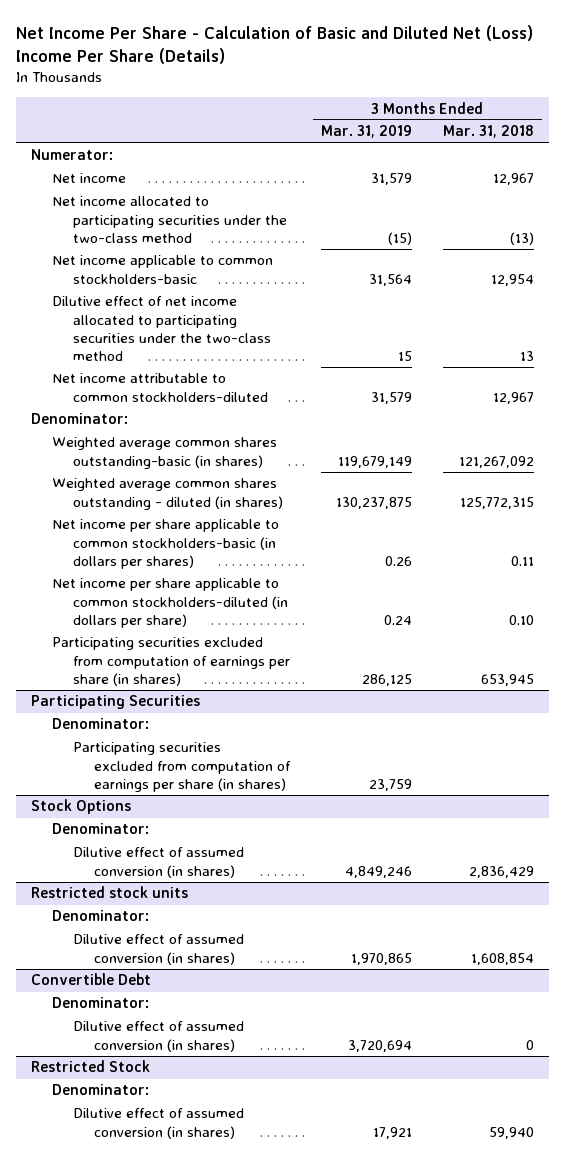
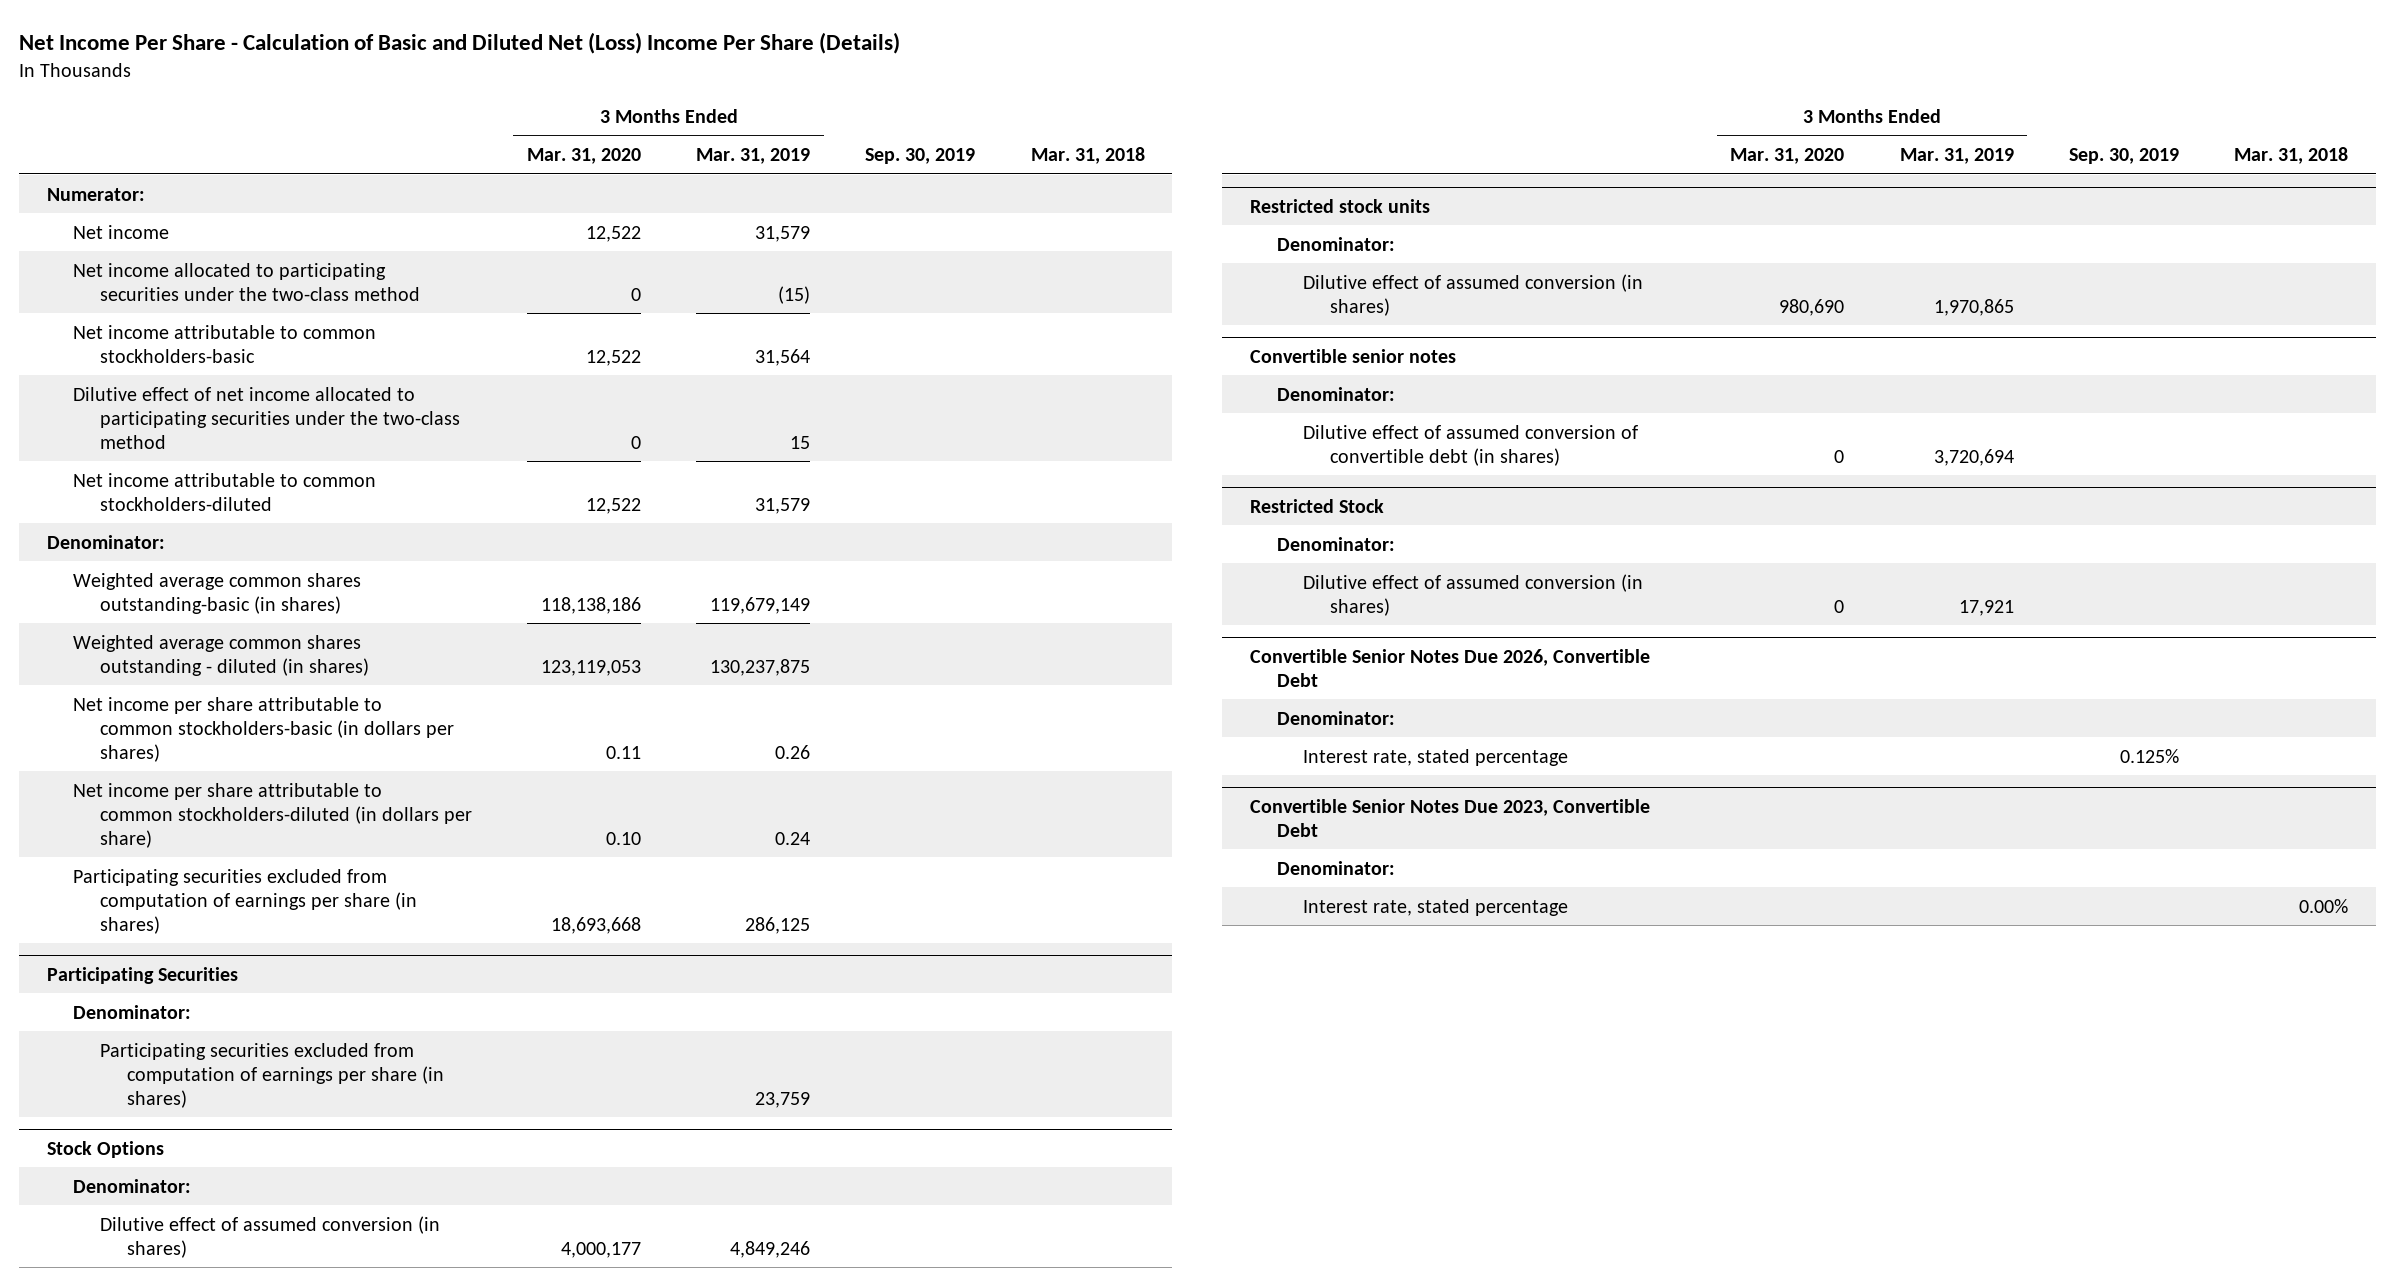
- | 3 Months Ended Mar. 31, 2019 | 3 Months Ended Mar. 31, 2018
+ | 3 Months Ended Mar. 31, 2020 | 3 Months Ended Mar. 31, 2019 | Sep. 30, 2019 | Mar. 31, 2018
- Net income applicable to common stockholders-basic | 31,564 | 12,954
+ Net income attributable to common stockholders-basic | 12,522 | 31,564 | |
- Net income per share applicable to common stockholders-basic (in dollars per shares) | 0.26 | 0.11
- Net income per share applicable to common stockholders-diluted (in dollars per share) | 0.24 | 0.10
+ Net income per share attributable to common stockholders-basic (in dollars per shares) | 0.11 | 0.26 | |
+ Net income per share attributable to common stockholders-diluted (in dollars per share) | 0.10 | 0.24 | |
- Convertible Debt
+ Convertible senior notes
- Dilutive effect of assumed conversion (in shares) | 3,720,694 | 0
+ Dilutive effect of assumed conversion of convertible debt (in shares) | 0 | 3,720,694 | |
+ Convertible Senior Notes Due 2026, Convertible Debt
+ Denominator:
+ Interest rate, stated percentage | | | 0.125% |
+ Convertible Senior Notes Due 2023, Convertible Debt
+ Denominator:
+ Interest rate, stated percentage | | | | 0.00%

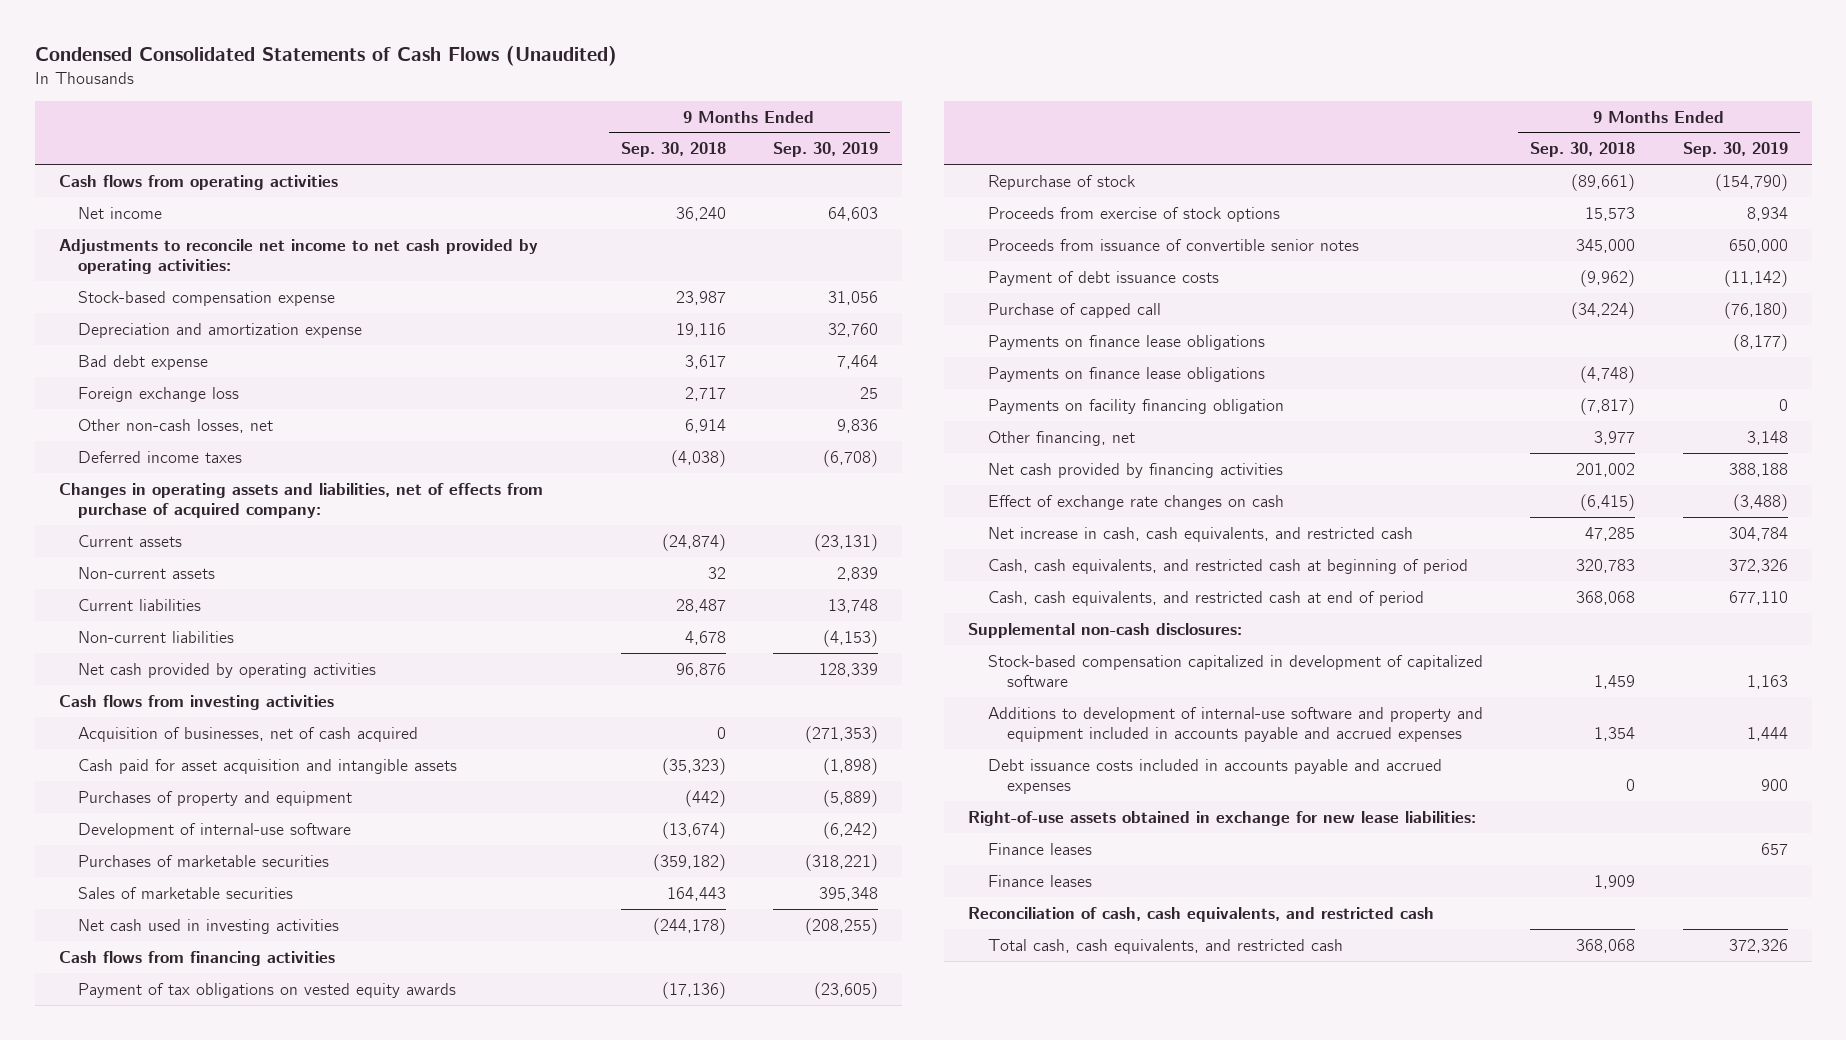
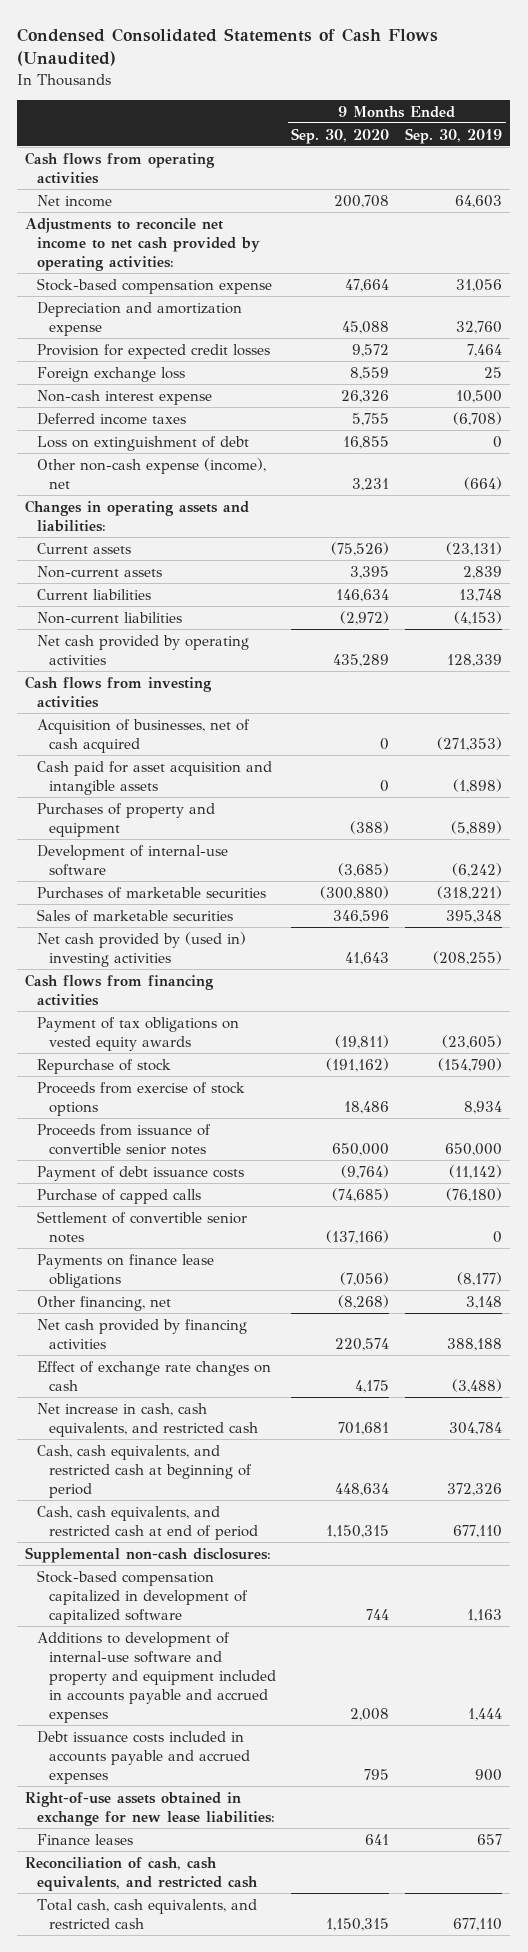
- | 9 Months Ended Sep. 30, 2018 | 9 Months Ended Sep. 30, 2019
+ | 9 Months Ended Sep. 30, 2020 | 9 Months Ended Sep. 30, 2019
- Bad debt expense | 3,617 | 7,464
+ Provision for expected credit losses | 9,572 | 7,464
- Other non-cash losses, net | 6,914 | 9,836
+ Non-cash interest expense | 26,326 | 10,500
- Changes in operating assets and liabilities, net of effects from purchase of acquired company:
+ Loss on extinguishment of debt | 16,855 | 0
+ Other non-cash expense (income), net | 3,231 | (664)
+ Changes in operating assets and liabilities:
- Net cash used in investing activities | (244,178) | (208,255)
+ Net cash provided by (used in) investing activities | 41,643 | (208,255)
- Purchase of capped call | (34,224) | (76,180)
+ Purchase of capped calls | (74,685) | (76,180)
+ Settlement of convertible senior notes | (137,166) | 0
- Payments on finance lease obligations | (4,748) |
- Payments on facility financing obligation | (7,817) | 0
- Finance leases | 1,909 |
- Total cash, cash equivalents, and restricted cash | 368,068 | 372,326
+ Total cash, cash equivalents, and restricted cash | 1,150,315 | 677,110

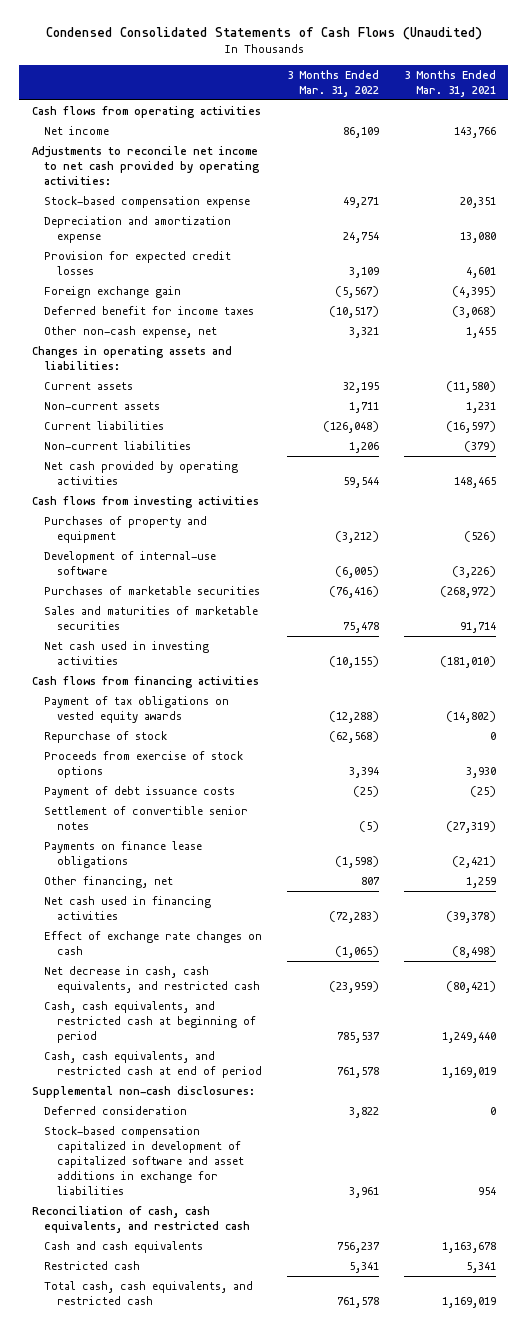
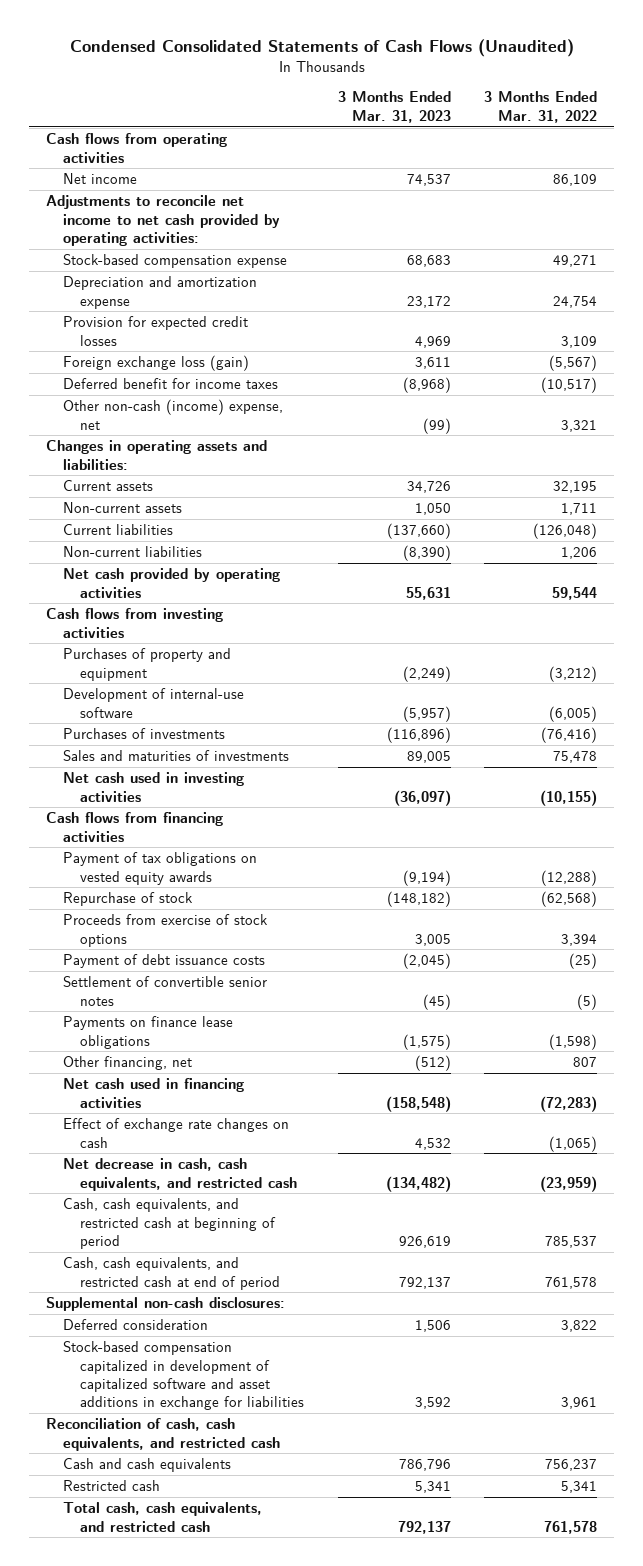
- | 3 Months Ended Mar. 31, 2022 | 3 Months Ended Mar. 31, 2021
+ | 3 Months Ended Mar. 31, 2023 | 3 Months Ended Mar. 31, 2022
- Foreign exchange gain | (5,567) | (4,395)
+ Foreign exchange loss (gain) | 3,611 | (5,567)
- Other non-cash expense, net | 3,321 | 1,455
+ Other non-cash (income) expense, net | (99) | 3,321
- Purchases of marketable securities | (76,416) | (268,972)
- Sales and maturities of marketable securities | 75,478 | 91,714
+ Purchases of investments | (116,896) | (76,416)
+ Sales and maturities of investments | 89,005 | 75,478

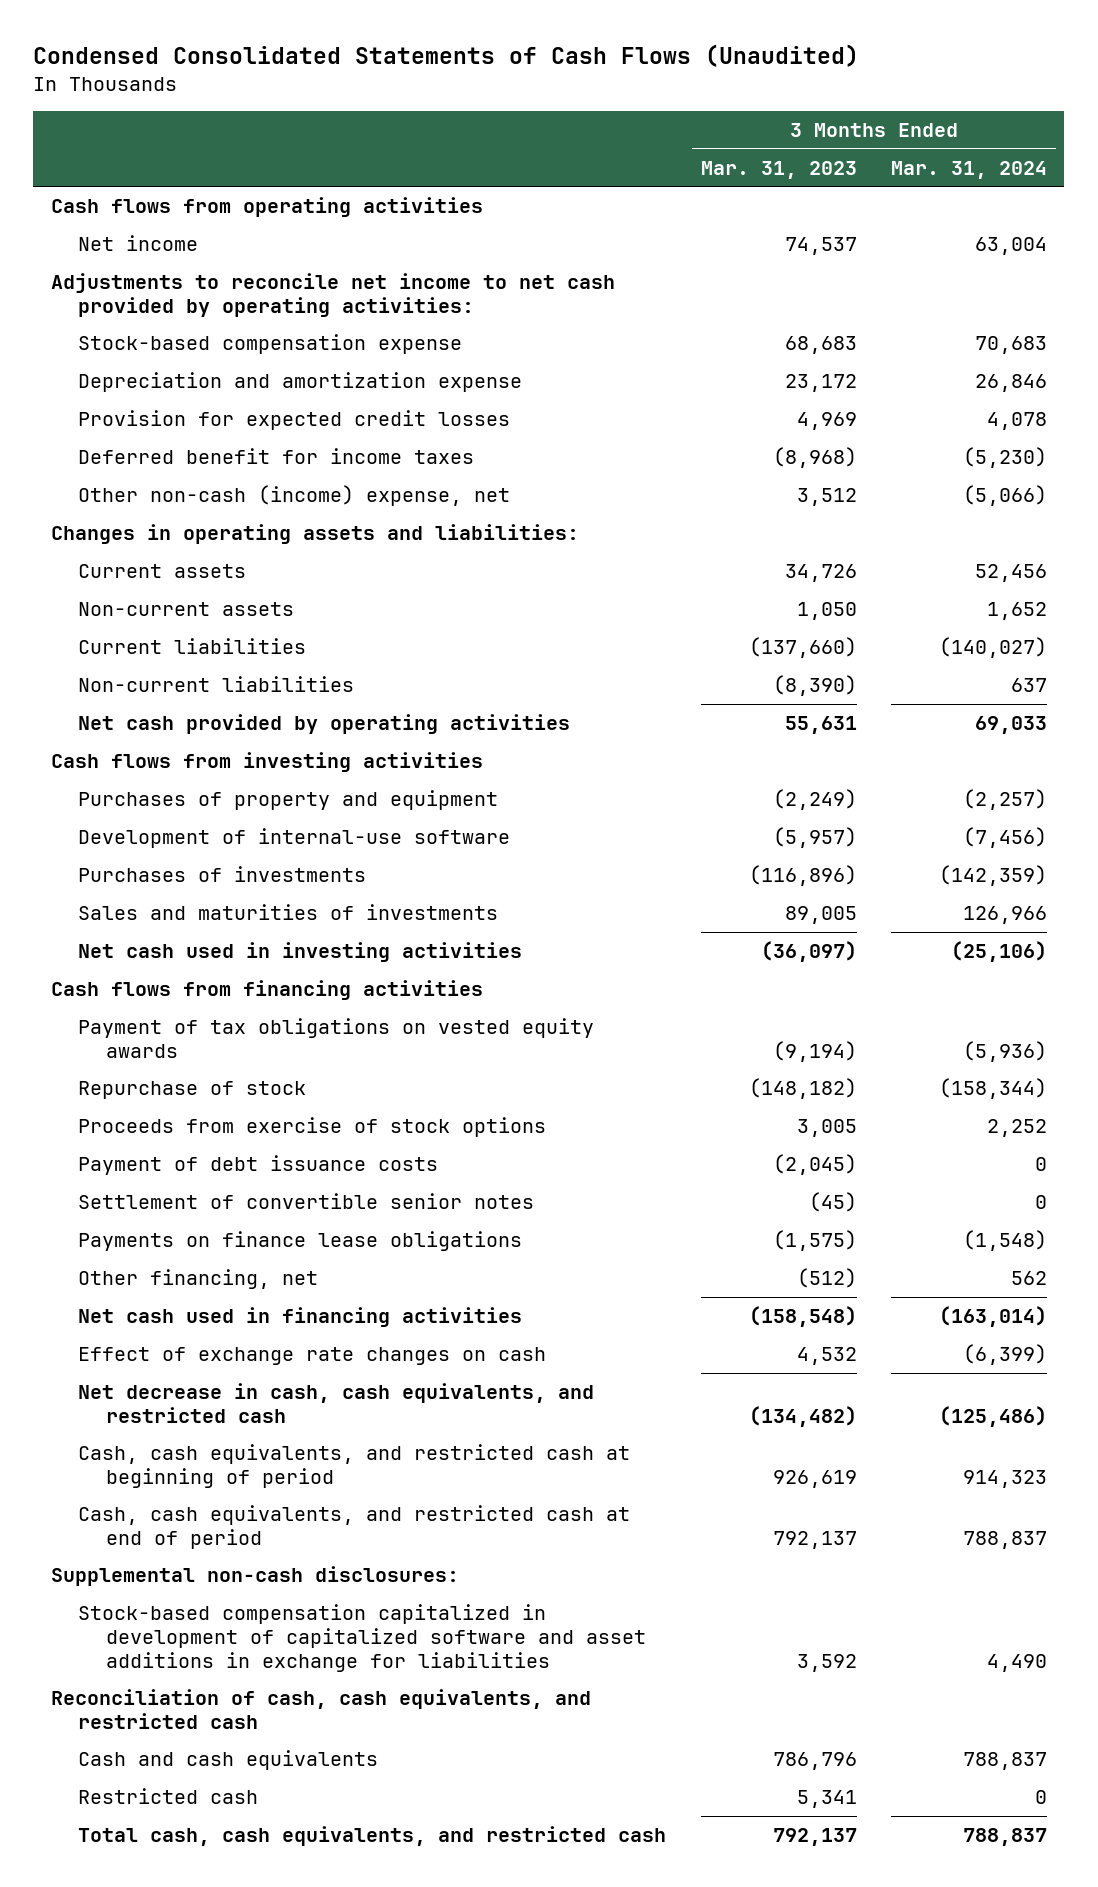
- | 3 Months Ended Mar. 31, 2023 | 3 Months Ended Mar. 31, 2022
+ | 3 Months Ended Mar. 31, 2023 | 3 Months Ended Mar. 31, 2024
- Foreign exchange loss (gain) | 3,611 | (5,567)
- Other non-cash (income) expense, net | (99) | 3,321
+ Other non-cash (income) expense, net | 3,512 | (5,066)
- Deferred consideration | 1,506 | 3,822

